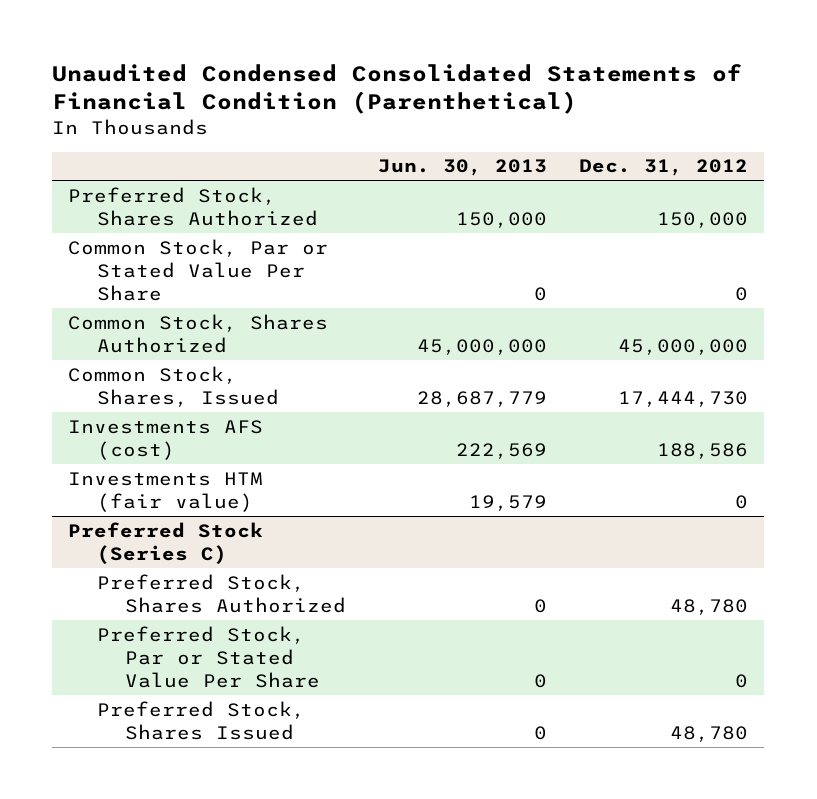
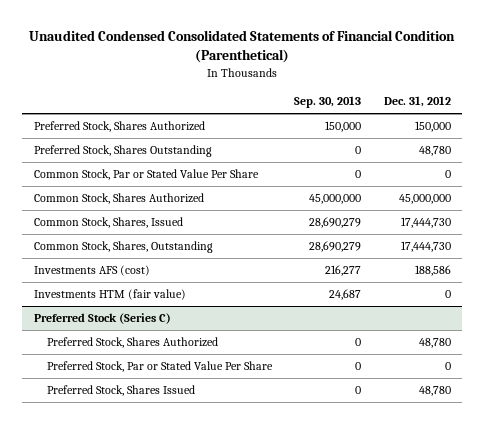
- | Jun. 30, 2013 | Dec. 31, 2012
+ | Sep. 30, 2013 | Dec. 31, 2012
+ Preferred Stock, Shares Outstanding | 0 | 48,780
+ Common Stock, Shares, Outstanding | 28,690,279 | 17,444,730

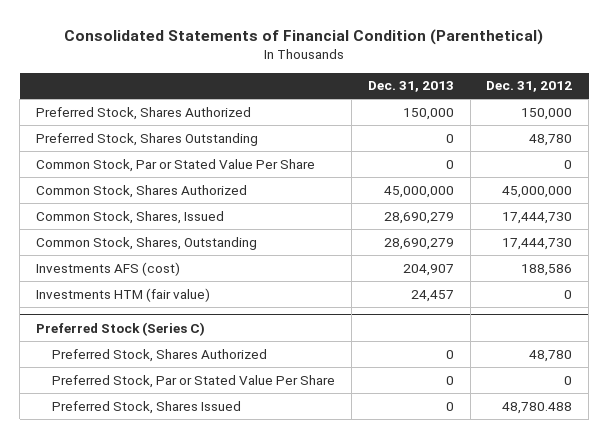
- Unaudited Condensed Consolidated Statements of Financial Condition (Parenthetical)
+ Consolidated Statements of Financial Condition (Parenthetical)
- | Sep. 30, 2013 | Dec. 31, 2012
+ | Dec. 31, 2013 | Dec. 31, 2012
@ Preferred Stock (Series C)
- Preferred Stock, Shares Issued | 0 | 48,780
+ Preferred Stock, Shares Issued | 0 | 48,780.488

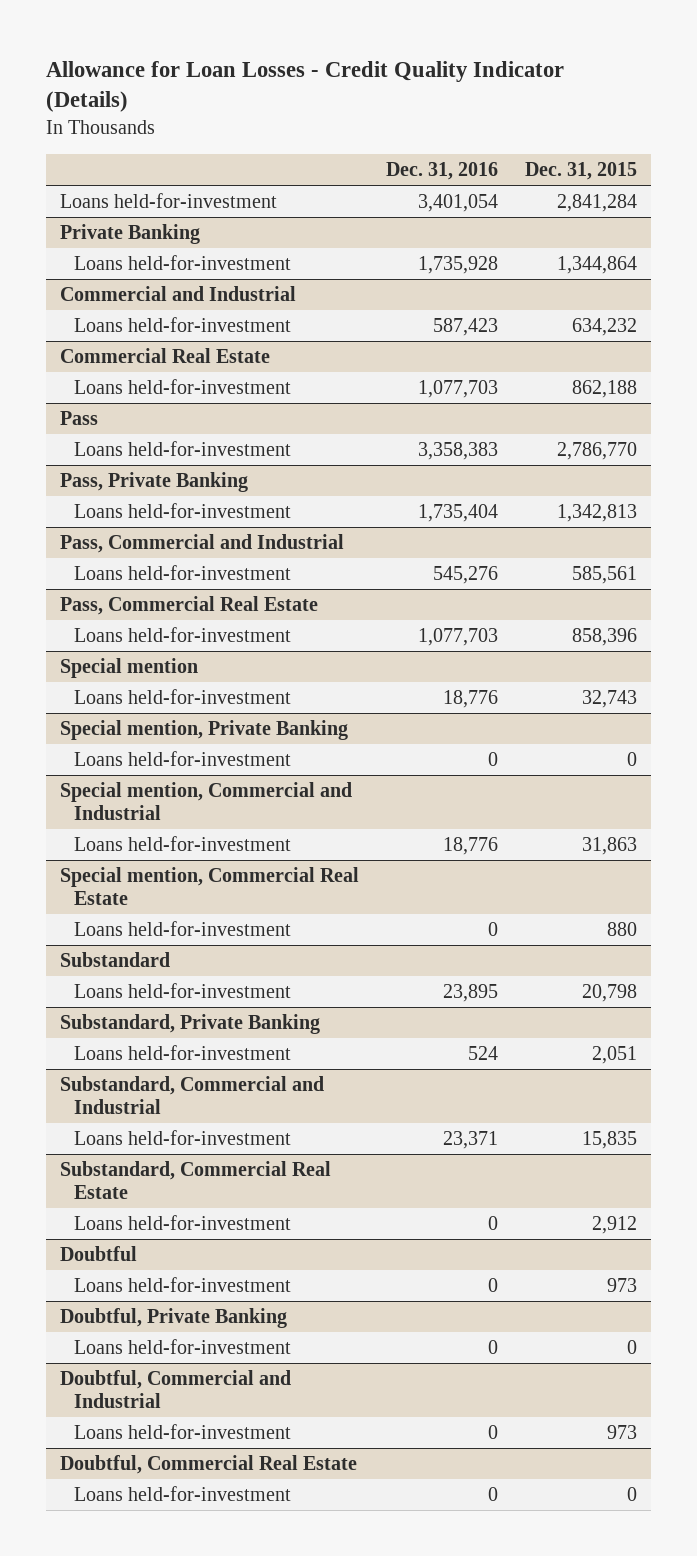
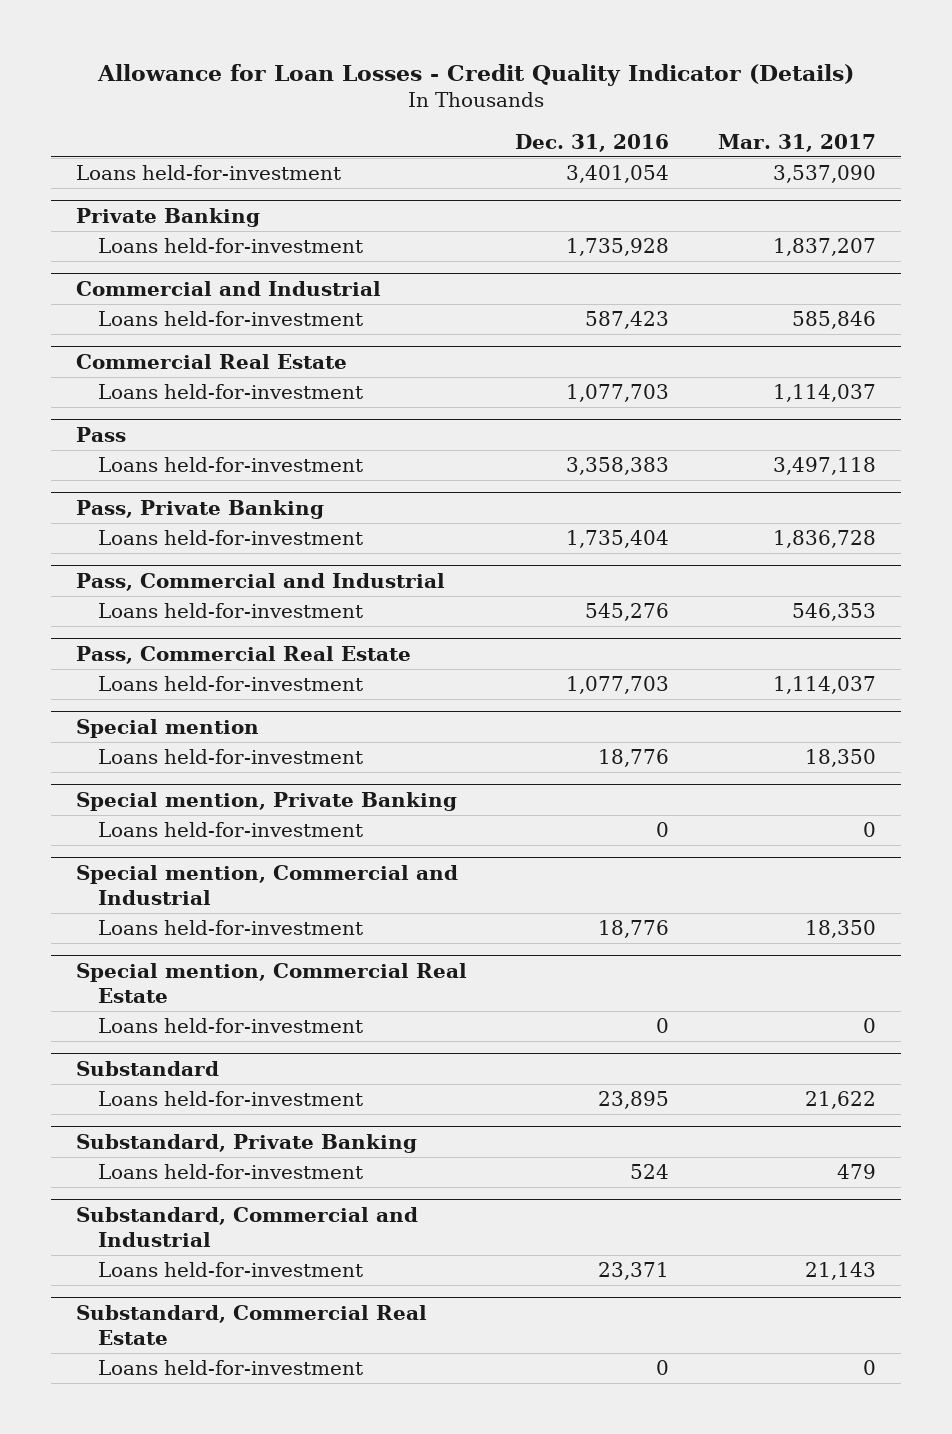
- | Dec. 31, 2016 | Dec. 31, 2015
+ | Dec. 31, 2016 | Mar. 31, 2017
- Doubtful
- Loans held-for-investment | 0 | 973
- Doubtful, Private Banking
- Loans held-for-investment | 0 | 0
- Doubtful, Commercial and Industrial
- Loans held-for-investment | 0 | 973
- Doubtful, Commercial Real Estate
- Loans held-for-investment | 0 | 0

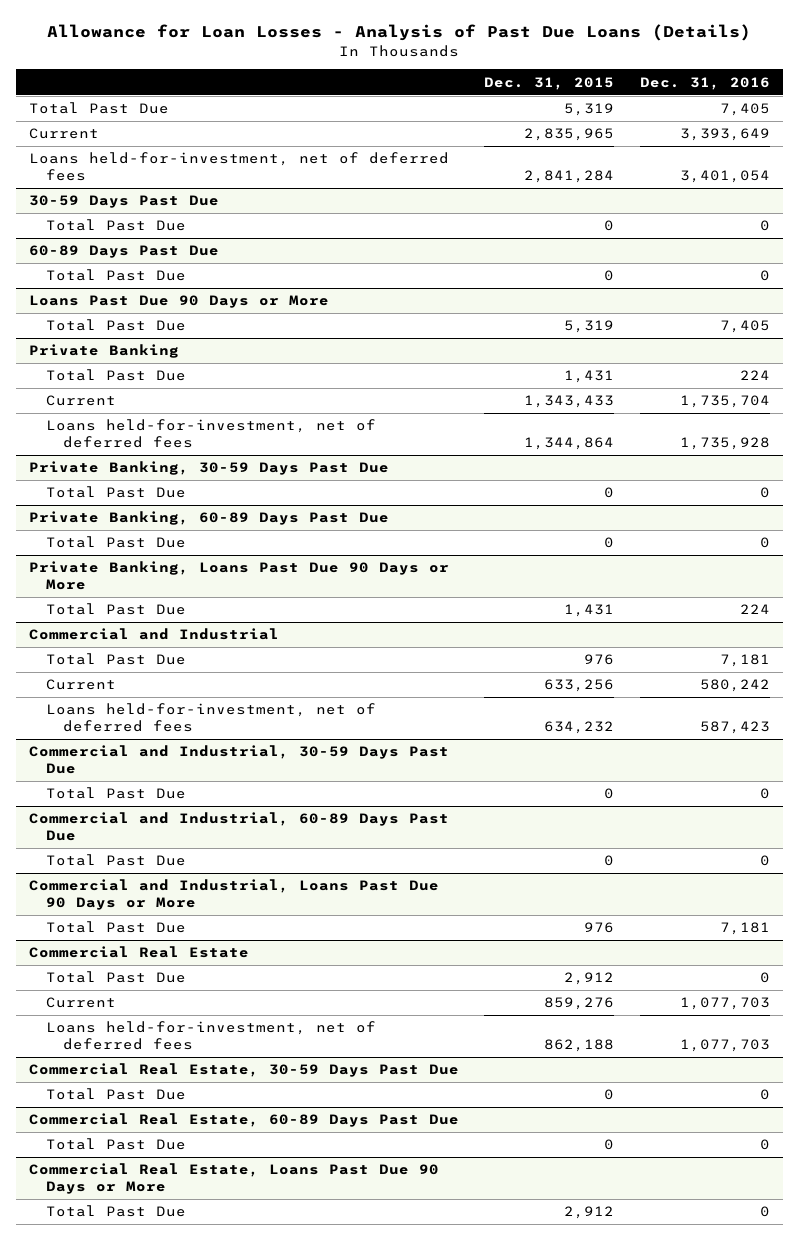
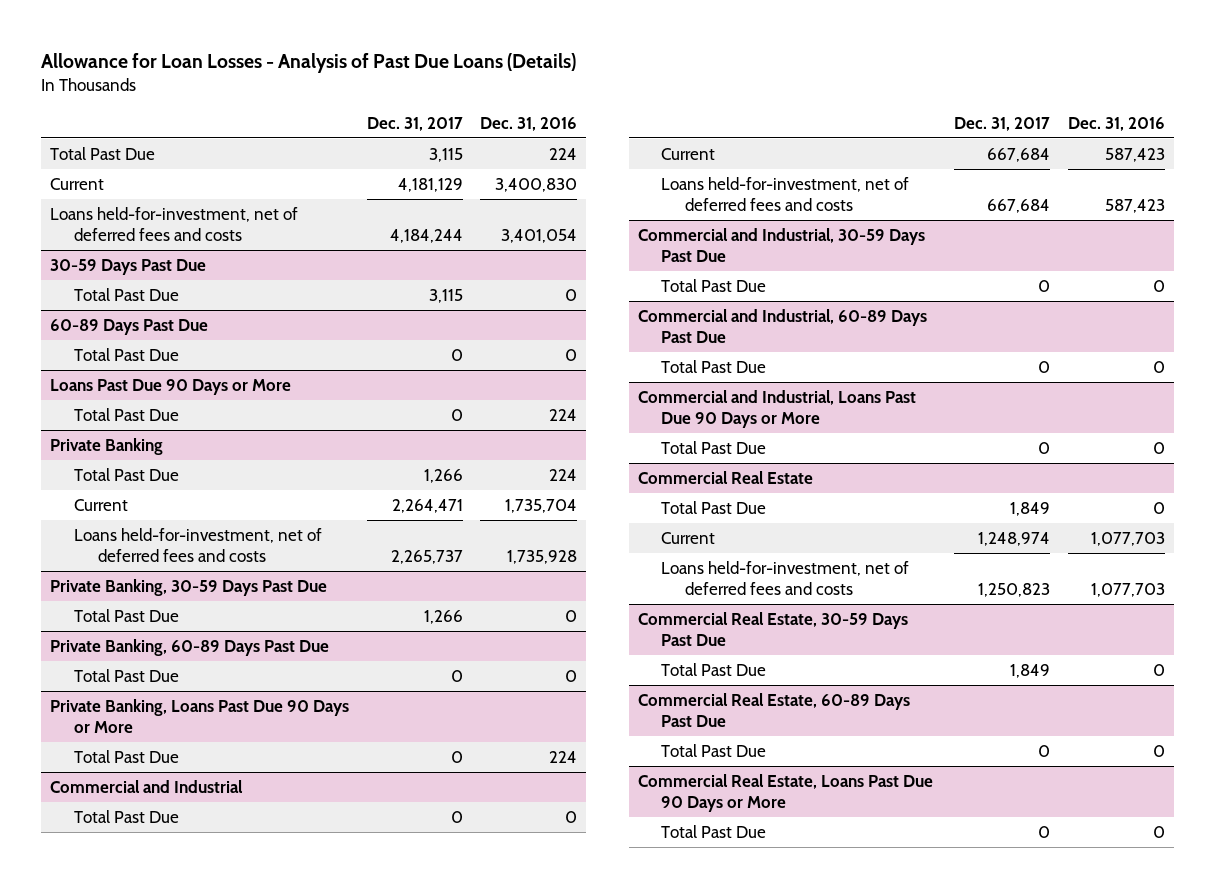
- | Dec. 31, 2015 | Dec. 31, 2016
+ | Dec. 31, 2017 | Dec. 31, 2016
- Total Past Due | 5,319 | 7,405
- Current | 2,835,965 | 3,393,649
- Loans held-for-investment, net of deferred fees | 2,841,284 | 3,401,054
+ Total Past Due | 3,115 | 224
+ Current | 4,181,129 | 3,400,830
+ Loans held-for-investment, net of deferred fees and costs | 4,184,244 | 3,401,054
@ Loans Past Due 90 Days or More
- Total Past Due | 5,319 | 7,405
+ Total Past Due | 0 | 224
@ Private Banking
- Loans held-for-investment, net of deferred fees | 1,344,864 | 1,735,928
+ Loans held-for-investment, net of deferred fees and costs | 2,265,737 | 1,735,928
@ Commercial and Industrial
- Total Past Due | 976 | 7,181
- Current | 633,256 | 580,242
- Loans held-for-investment, net of deferred fees | 634,232 | 587,423
+ Total Past Due | 0 | 0
+ Current | 667,684 | 587,423
+ Loans held-for-investment, net of deferred fees and costs | 667,684 | 587,423
@ Commercial and Industrial, Loans Past Due 90 Days or More
- Total Past Due | 976 | 7,181
+ Total Past Due | 0 | 0
@ Commercial Real Estate
- Loans held-for-investment, net of deferred fees | 862,188 | 1,077,703
+ Loans held-for-investment, net of deferred fees and costs | 1,250,823 | 1,077,703

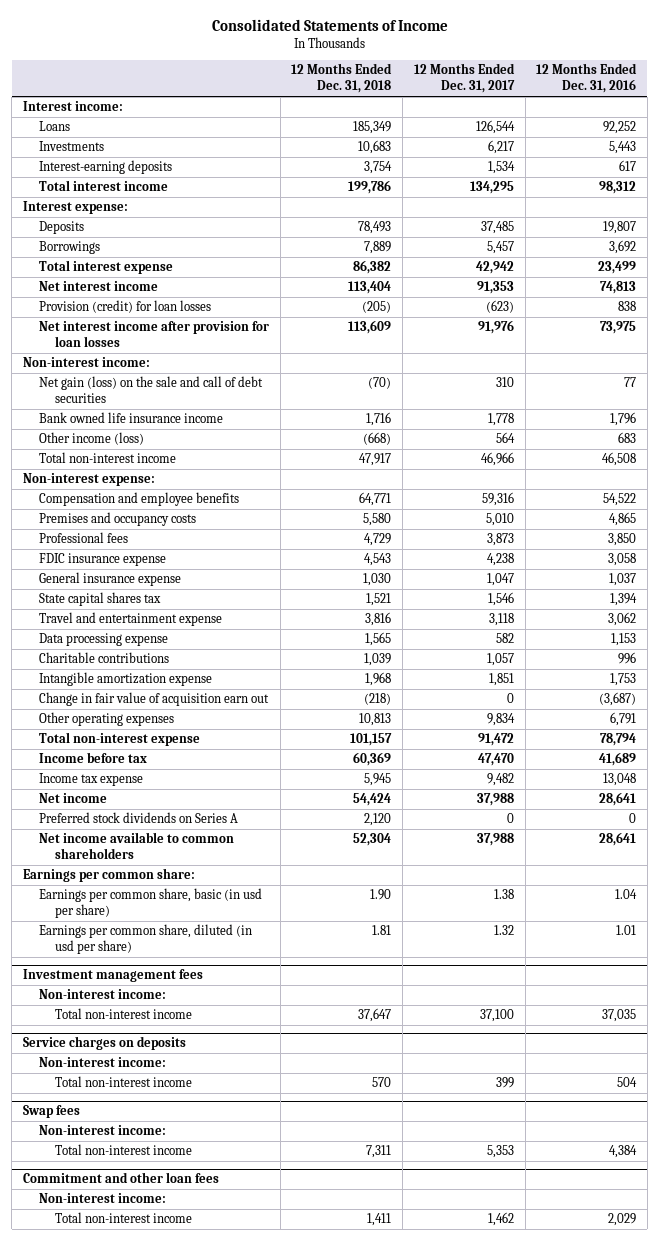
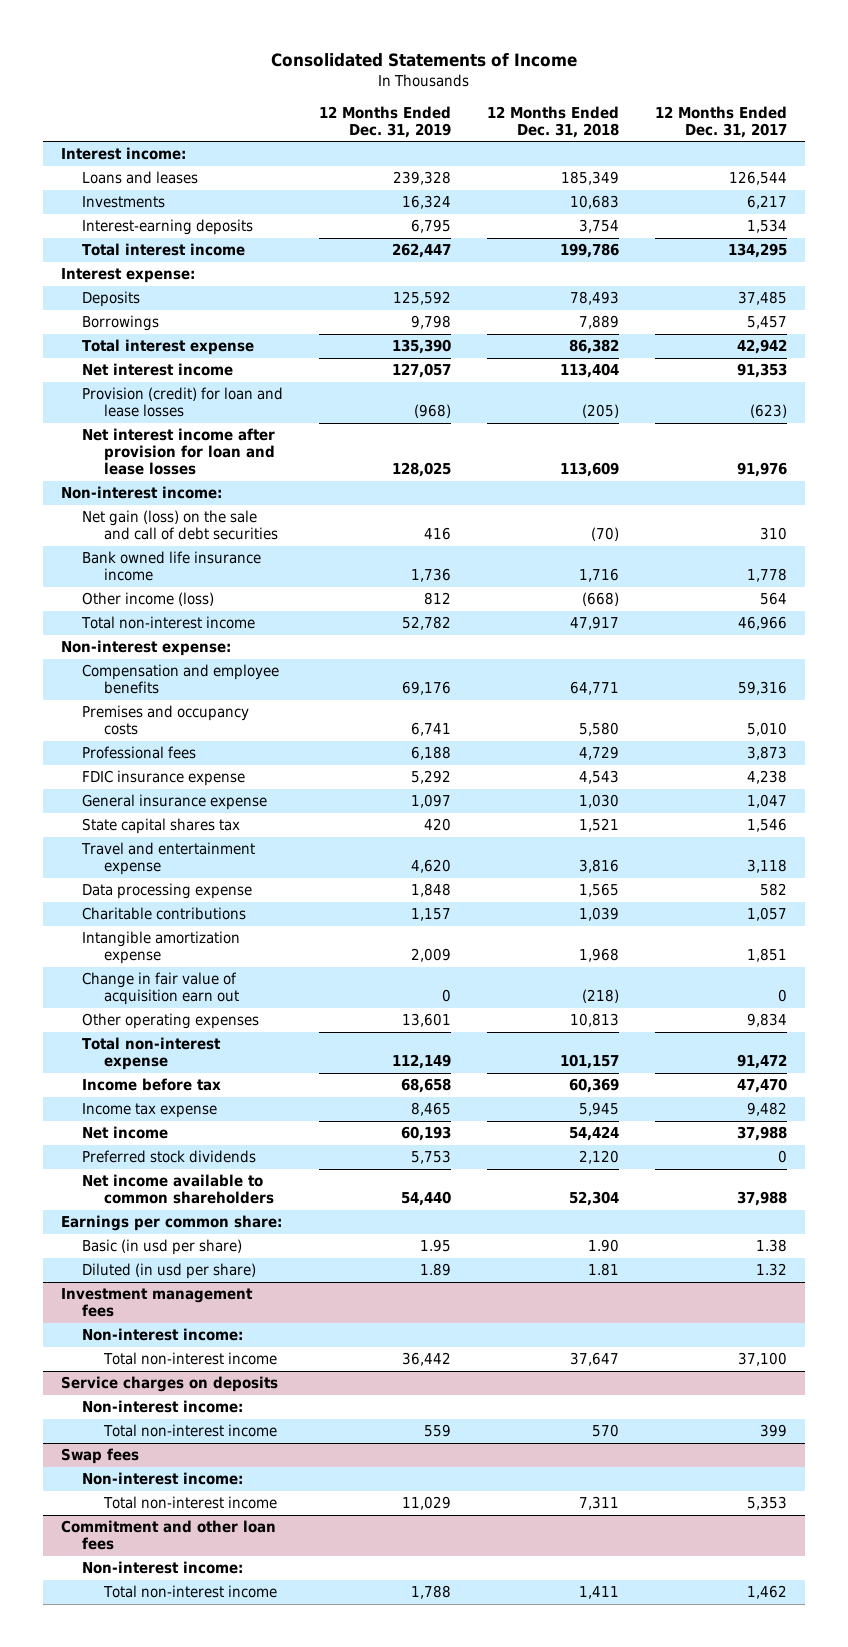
- | 12 Months Ended Dec. 31, 2018 | 12 Months Ended Dec. 31, 2017 | 12 Months Ended Dec. 31, 2016
+ | 12 Months Ended Dec. 31, 2019 | 12 Months Ended Dec. 31, 2018 | 12 Months Ended Dec. 31, 2017
- Loans | 185,349 | 126,544 | 92,252
+ Loans and leases | 239,328 | 185,349 | 126,544
- Provision (credit) for loan losses | (205) | (623) | 838
- Net interest income after provision for loan losses | 113,609 | 91,976 | 73,975
+ Provision (credit) for loan and lease losses | (968) | (205) | (623)
+ Net interest income after provision for loan and lease losses | 128,025 | 113,609 | 91,976
- Preferred stock dividends on Series A | 2,120 | 0 | 0
+ Preferred stock dividends | 5,753 | 2,120 | 0
- Earnings per common share, basic (in usd per share) | 1.90 | 1.38 | 1.04
- Earnings per common share, diluted (in usd per share) | 1.81 | 1.32 | 1.01
+ Basic (in usd per share) | 1.95 | 1.90 | 1.38
+ Diluted (in usd per share) | 1.89 | 1.81 | 1.32

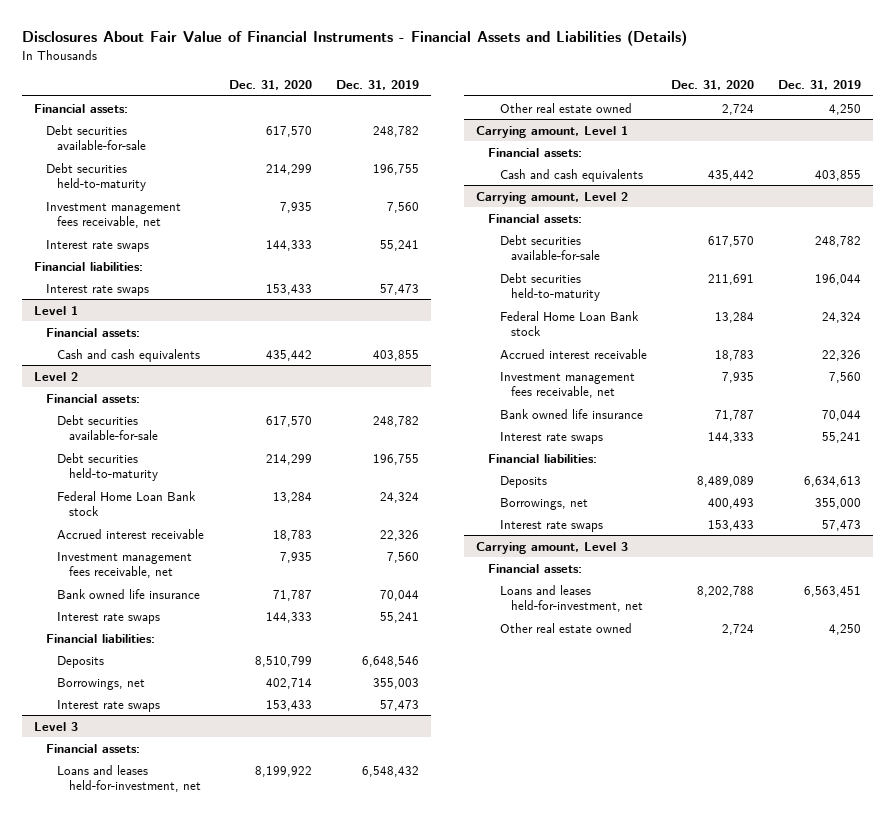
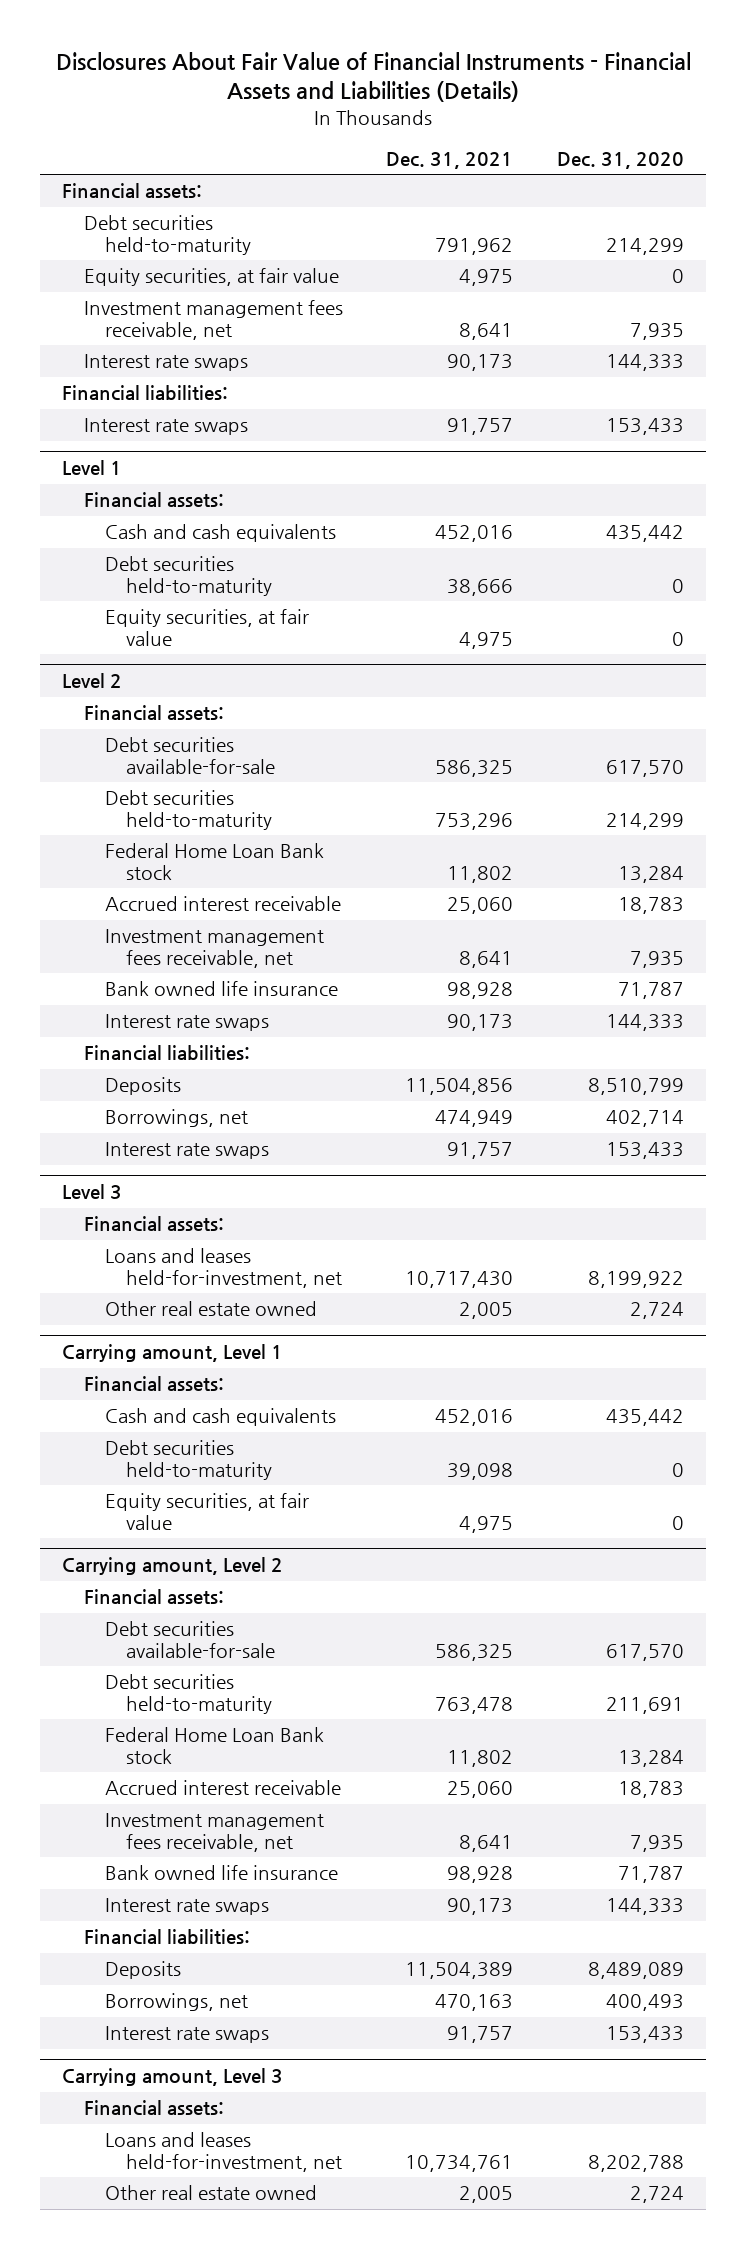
- | Dec. 31, 2020 | Dec. 31, 2019
+ | Dec. 31, 2021 | Dec. 31, 2020
- Debt securities available-for-sale | 617,570 | 248,782
+ Equity securities, at fair value | 4,975 | 0
@ Level 1
+ Debt securities held-to-maturity | 38,666 | 0
+ Equity securities, at fair value | 4,975 | 0
@ Carrying amount, Level 1
+ Debt securities held-to-maturity | 39,098 | 0
+ Equity securities, at fair value | 4,975 | 0

